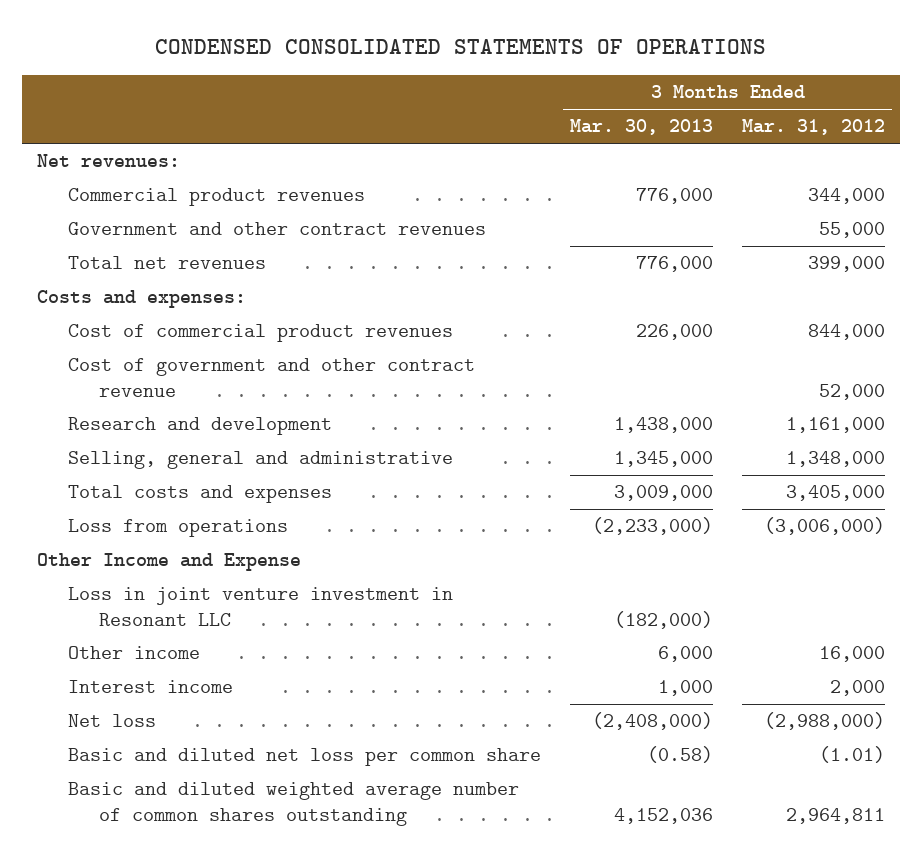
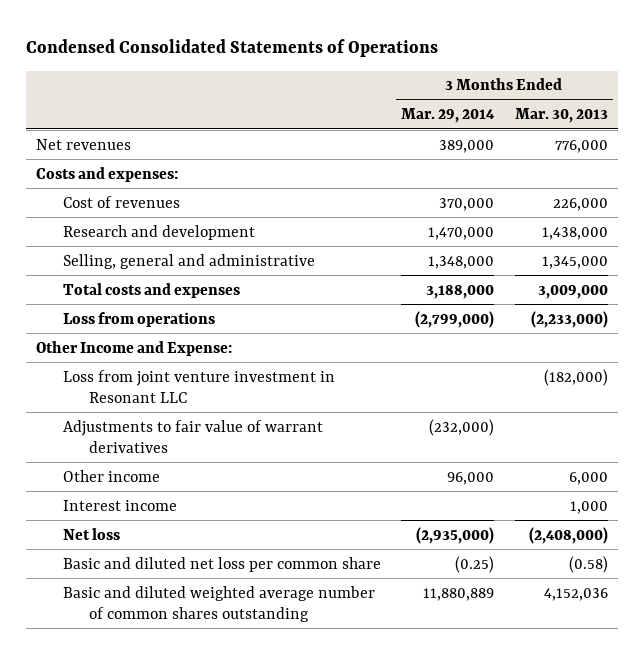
- CONDENSED CONSOLIDATED STATEMENTS OF OPERATIONS
+ Condensed Consolidated Statements of Operations
- | 3 Months Ended Mar. 30, 2013 | 3 Months Ended Mar. 31, 2012
+ | 3 Months Ended Mar. 29, 2014 | 3 Months Ended Mar. 30, 2013
- Net revenues:
- Commercial product revenues | 776,000 | 344,000
- Government and other contract revenues | | 55,000
- Total net revenues | 776,000 | 399,000
+ Net revenues | 389,000 | 776,000
- Cost of commercial product revenues | 226,000 | 844,000
- Cost of government and other contract revenue | | 52,000
+ Cost of revenues | 370,000 | 226,000
- Other Income and Expense
- Loss in joint venture investment in Resonant LLC | (182,000) |
+ Other Income and Expense:
+ Loss from joint venture investment in Resonant LLC | | (182,000)
+ Adjustments to fair value of warrant derivatives | (232,000) |

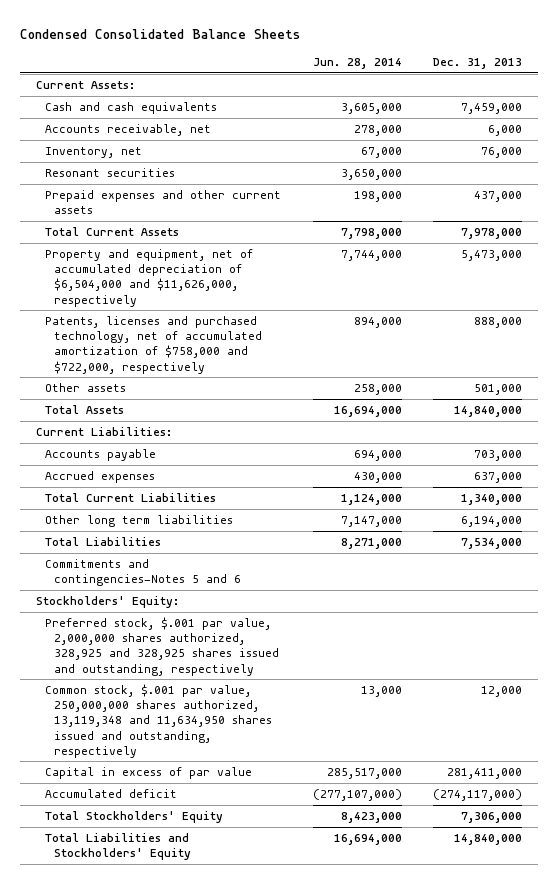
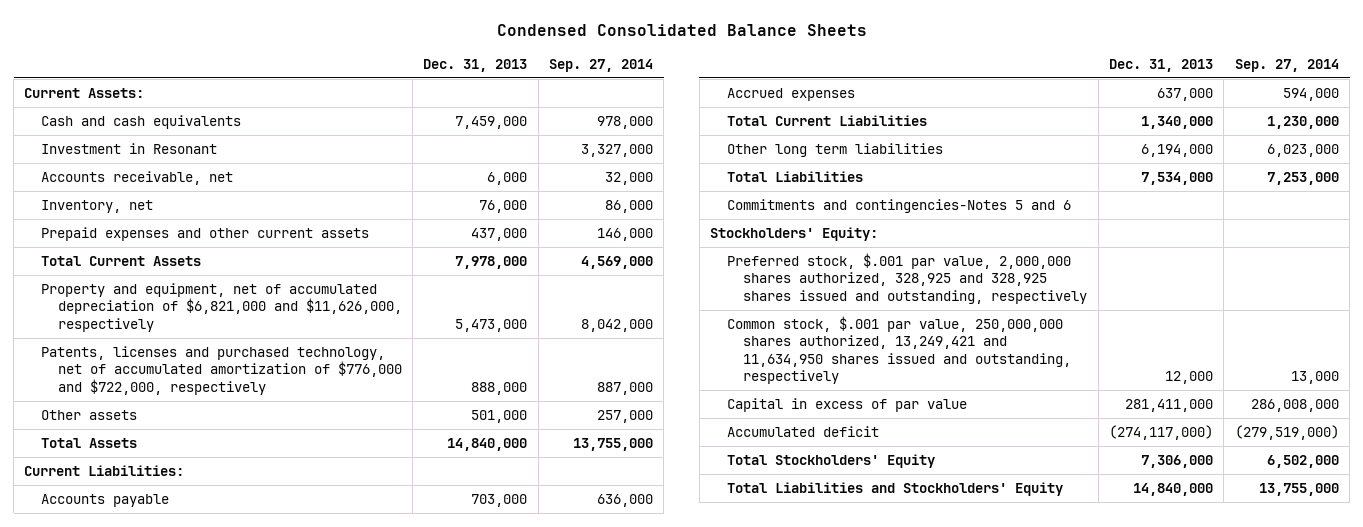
- | Jun. 28, 2014 | Dec. 31, 2013
+ | Dec. 31, 2013 | Sep. 27, 2014
+ Investment in Resonant | | 3,327,000
- Resonant securities | 3,650,000 |
- Property and equipment, net of accumulated depreciation of $6,504,000 and $11,626,000, respectively | 7,744,000 | 5,473,000
- Patents, licenses and purchased technology, net of accumulated amortization of $758,000 and $722,000, respectively | 894,000 | 888,000
+ Property and equipment, net of accumulated depreciation of $6,821,000 and $11,626,000, respectively | 5,473,000 | 8,042,000
+ Patents, licenses and purchased technology, net of accumulated amortization of $776,000 and $722,000, respectively | 888,000 | 887,000
- Common stock, $.001 par value, 250,000,000 shares authorized, 13,119,348 and 11,634,950 shares issued and outstanding, respectively | 13,000 | 12,000
+ Common stock, $.001 par value, 250,000,000 shares authorized, 13,249,421 and 11,634,950 shares issued and outstanding, respectively | 12,000 | 13,000

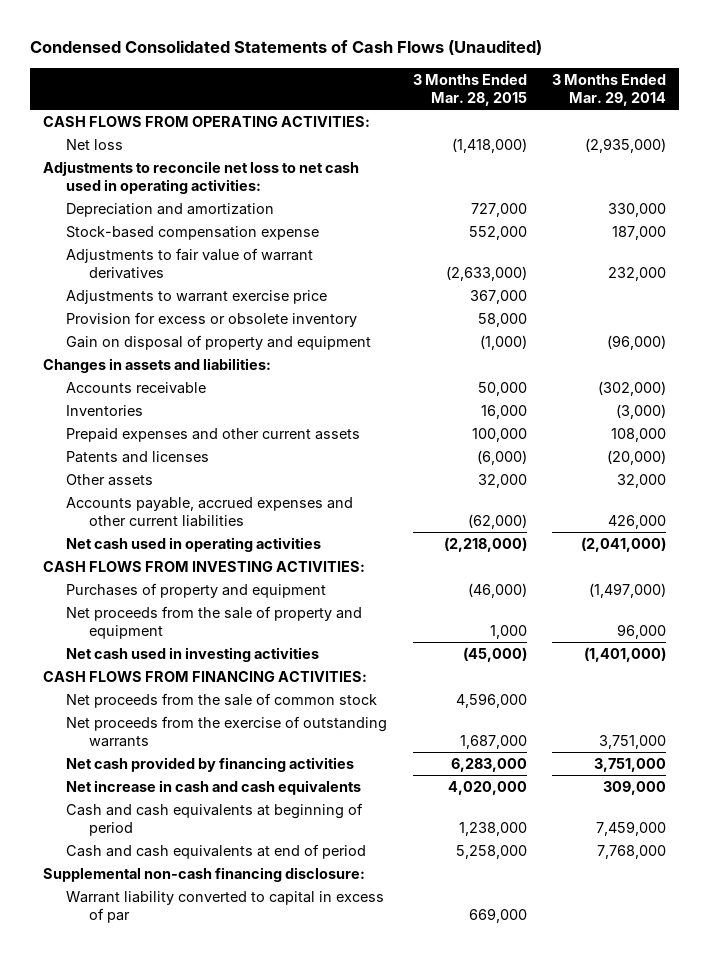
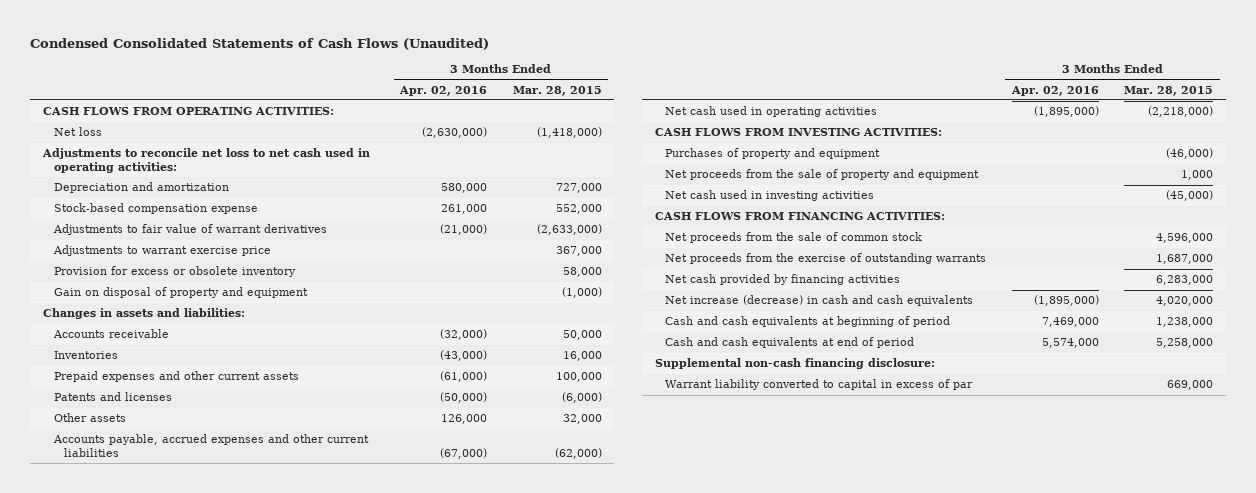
- | 3 Months Ended Mar. 28, 2015 | 3 Months Ended Mar. 29, 2014
+ | 3 Months Ended Apr. 02, 2016 | 3 Months Ended Mar. 28, 2015
- Net increase in cash and cash equivalents | 4,020,000 | 309,000
+ Net increase (decrease) in cash and cash equivalents | (1,895,000) | 4,020,000

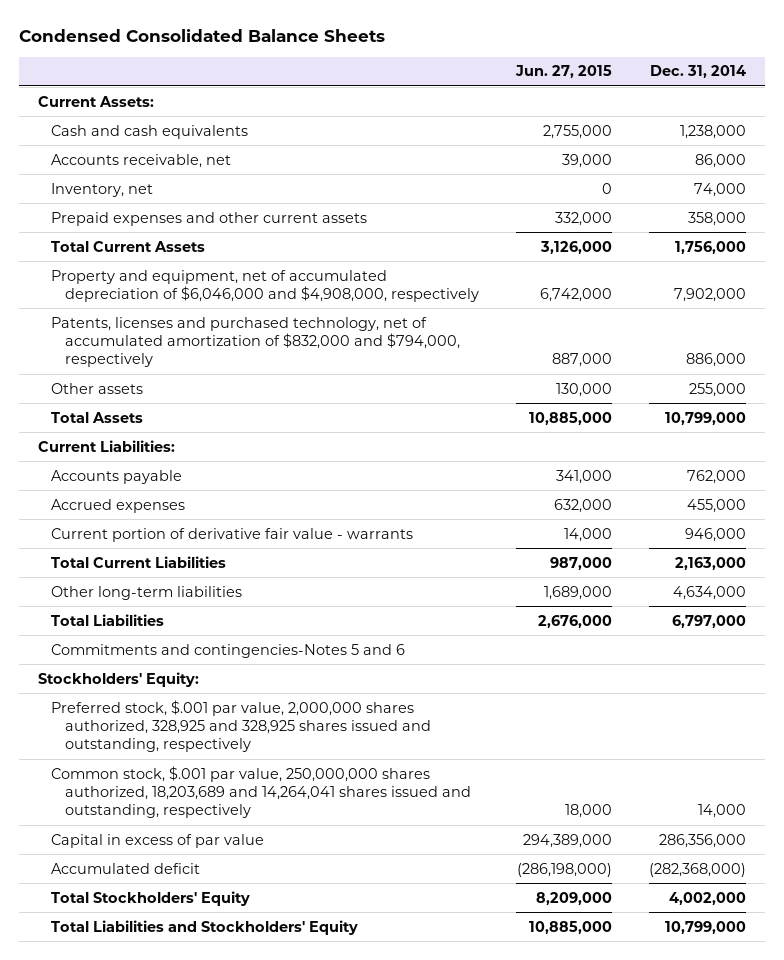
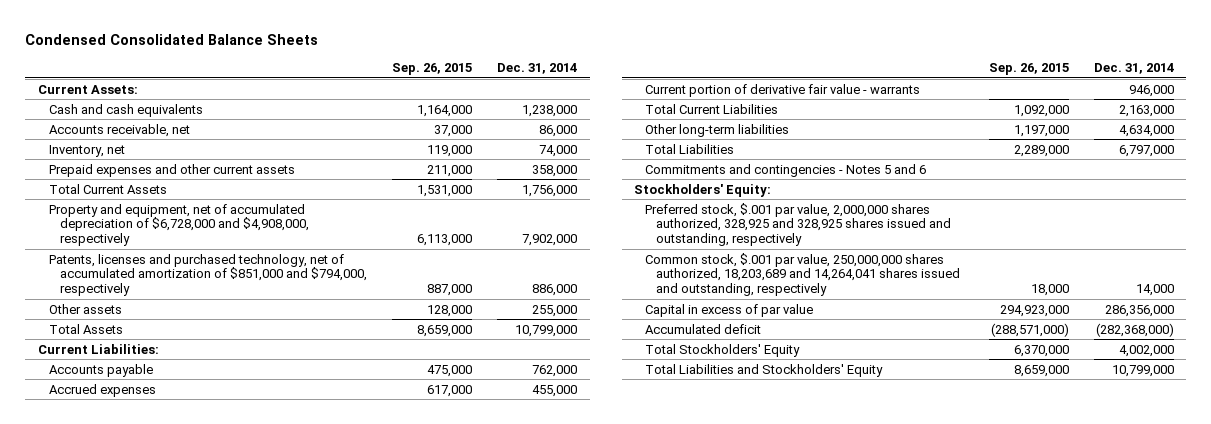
- | Jun. 27, 2015 | Dec. 31, 2014
+ | Sep. 26, 2015 | Dec. 31, 2014
- Property and equipment, net of accumulated depreciation of $6,046,000 and $4,908,000, respectively | 6,742,000 | 7,902,000
- Patents, licenses and purchased technology, net of accumulated amortization of $832,000 and $794,000, respectively | 887,000 | 886,000
+ Property and equipment, net of accumulated depreciation of $6,728,000 and $4,908,000, respectively | 6,113,000 | 7,902,000
+ Patents, licenses and purchased technology, net of accumulated amortization of $851,000 and $794,000, respectively | 887,000 | 886,000
- Commitments and contingencies-Notes 5 and 6
+ Commitments and contingencies - Notes 5 and 6

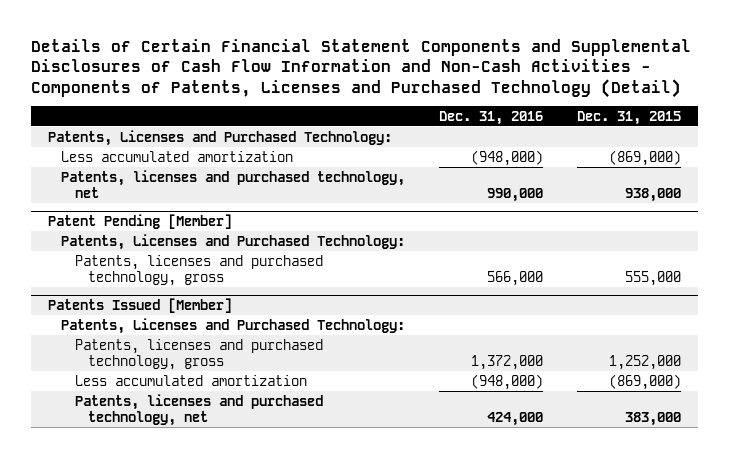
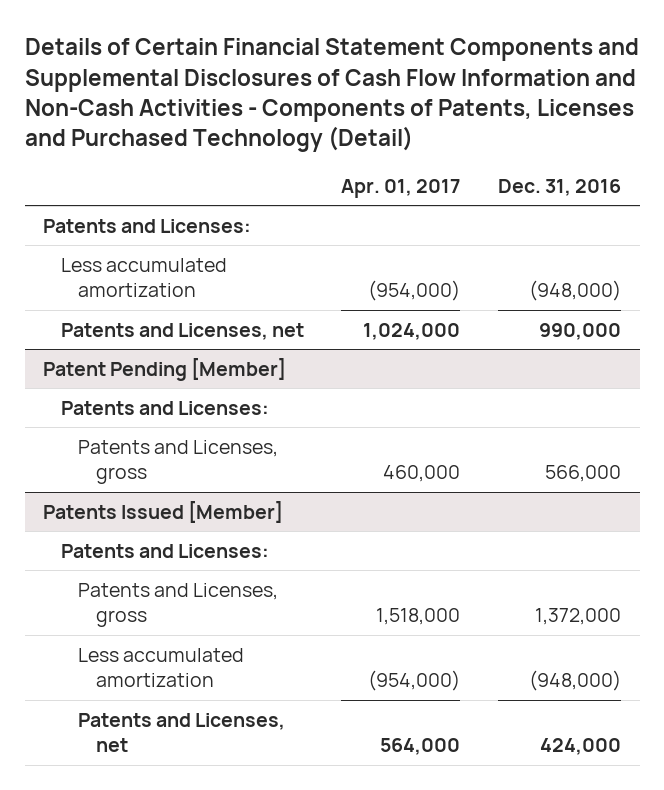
- | Dec. 31, 2016 | Dec. 31, 2015
+ | Apr. 01, 2017 | Dec. 31, 2016
- Patents, Licenses and Purchased Technology:
+ Patents and Licenses:
- Patents, licenses and purchased technology, net | 990,000 | 938,000
+ Patents and Licenses, net | 1,024,000 | 990,000
@ Patent Pending [Member]
- Patents, Licenses and Purchased Technology:
- Patents, licenses and purchased technology, gross | 566,000 | 555,000
+ Patents and Licenses:
+ Patents and Licenses, gross | 460,000 | 566,000
@ Patents Issued [Member]
- Patents, Licenses and Purchased Technology:
- Patents, licenses and purchased technology, gross | 1,372,000 | 1,252,000
+ Patents and Licenses:
+ Patents and Licenses, gross | 1,518,000 | 1,372,000
- Patents, licenses and purchased technology, net | 424,000 | 383,000
+ Patents and Licenses, net | 564,000 | 424,000

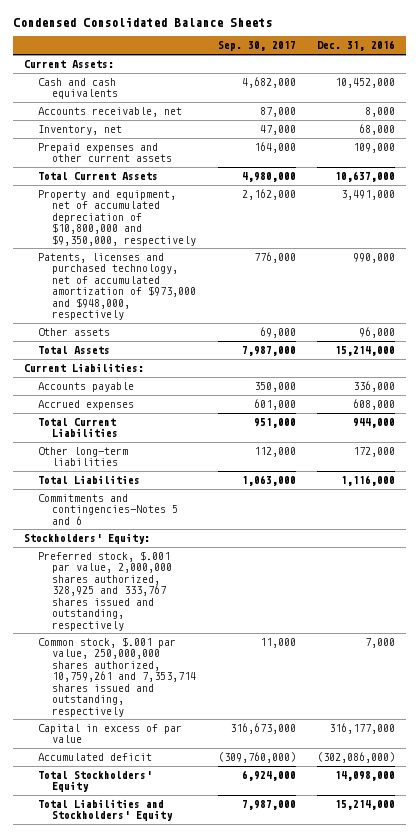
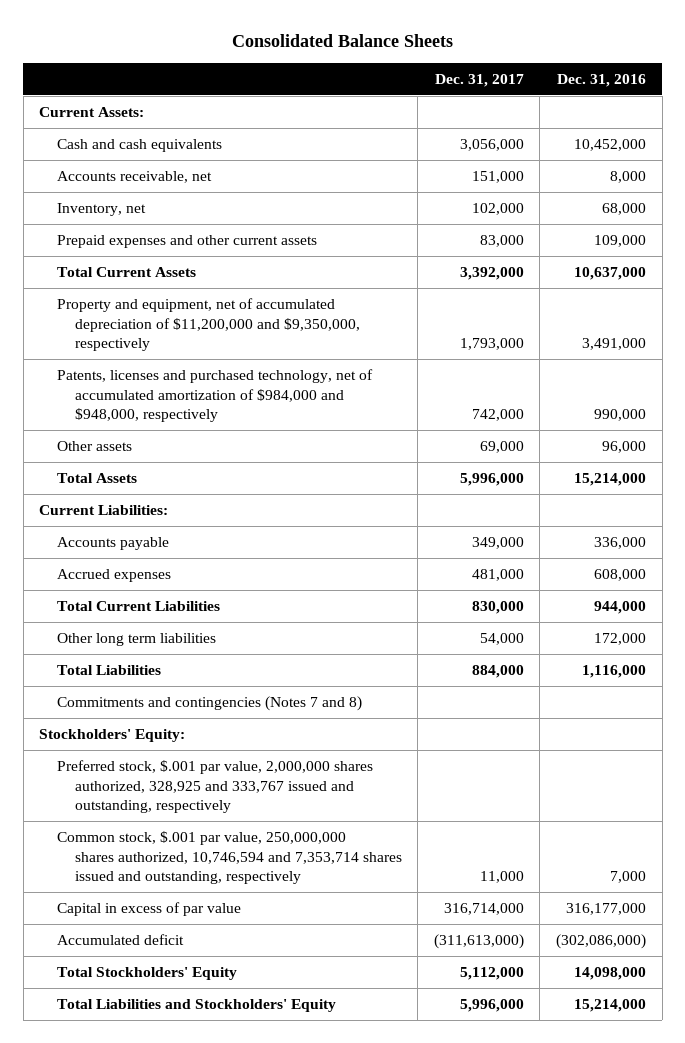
- Condensed Consolidated Balance Sheets
+ Consolidated Balance Sheets
- | Sep. 30, 2017 | Dec. 31, 2016
+ | Dec. 31, 2017 | Dec. 31, 2016
- Property and equipment, net of accumulated depreciation of $10,800,000 and $9,350,000, respectively | 2,162,000 | 3,491,000
- Patents, licenses and purchased technology, net of accumulated amortization of $973,000 and $948,000, respectively | 776,000 | 990,000
+ Property and equipment, net of accumulated depreciation of $11,200,000 and $9,350,000, respectively | 1,793,000 | 3,491,000
+ Patents, licenses and purchased technology, net of accumulated amortization of $984,000 and $948,000, respectively | 742,000 | 990,000
- Other long-term liabilities | 112,000 | 172,000
+ Other long term liabilities | 54,000 | 172,000
- Commitments and contingencies-Notes 5 and 6
+ Commitments and contingencies (Notes 7 and 8)
- Preferred stock, $.001 par value, 2,000,000 shares authorized, 328,925 and 333,767 shares issued and outstanding, respectively
- Common stock, $.001 par value, 250,000,000 shares authorized, 10,759,261 and 7,353,714 shares issued and outstanding, respectively | 11,000 | 7,000
+ Preferred stock, $.001 par value, 2,000,000 shares authorized, 328,925 and 333,767 issued and outstanding, respectively
+ Common stock, $.001 par value, 250,000,000 shares authorized, 10,746,594 and 7,353,714 shares issued and outstanding, respectively | 11,000 | 7,000

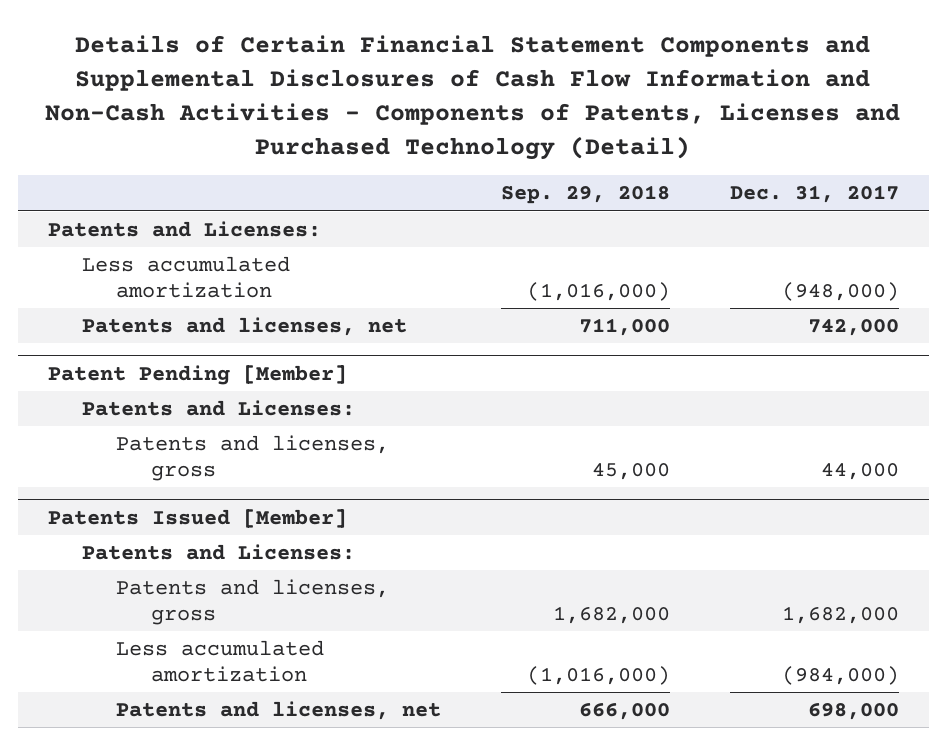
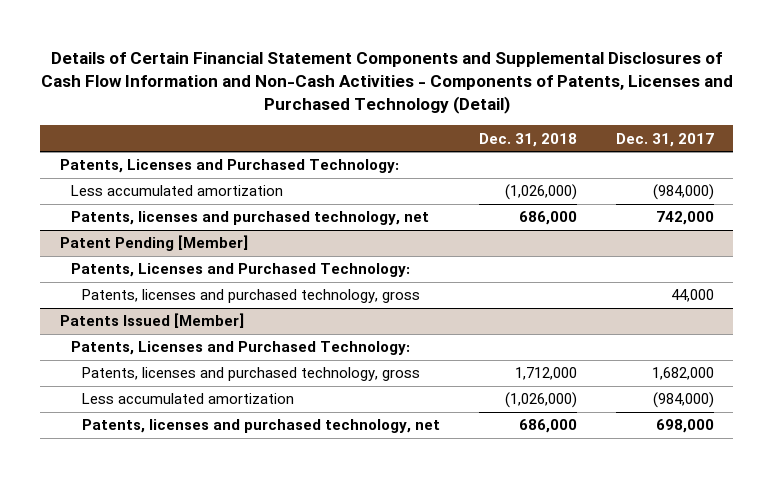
- | Sep. 29, 2018 | Dec. 31, 2017
+ | Dec. 31, 2018 | Dec. 31, 2017
- Patents and Licenses:
- Less accumulated amortization | (1,016,000) | (948,000)
- Patents and licenses, net | 711,000 | 742,000
+ Patents, Licenses and Purchased Technology:
+ Less accumulated amortization | (1,026,000) | (984,000)
+ Patents, licenses and purchased technology, net | 686,000 | 742,000
@ Patent Pending [Member]
- Patents and Licenses:
- Patents and licenses, gross | 45,000 | 44,000
+ Patents, Licenses and Purchased Technology:
+ Patents, licenses and purchased technology, gross | | 44,000
@ Patents Issued [Member]
- Patents and Licenses:
- Patents and licenses, gross | 1,682,000 | 1,682,000
+ Patents, Licenses and Purchased Technology:
+ Patents, licenses and purchased technology, gross | 1,712,000 | 1,682,000
- Patents and licenses, net | 666,000 | 698,000
+ Patents, licenses and purchased technology, net | 686,000 | 698,000

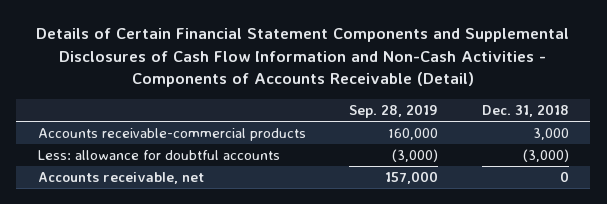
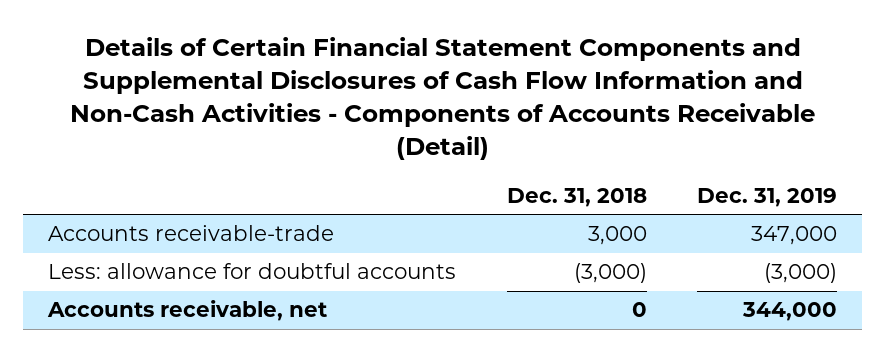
- | Sep. 28, 2019 | Dec. 31, 2018
+ | Dec. 31, 2018 | Dec. 31, 2019
- Accounts receivable-commercial products | 160,000 | 3,000
+ Accounts receivable-trade | 3,000 | 347,000

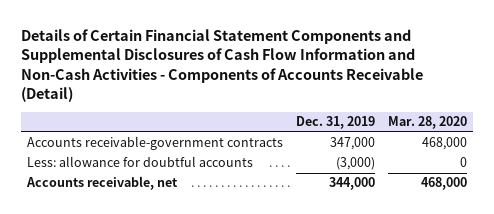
- | Dec. 31, 2018 | Dec. 31, 2019
+ | Dec. 31, 2019 | Mar. 28, 2020
- Accounts receivable-trade | 3,000 | 347,000
+ Accounts receivable-government contracts | 347,000 | 468,000

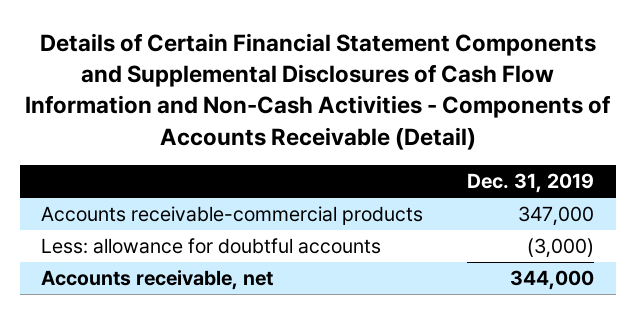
- | Dec. 31, 2019 | Mar. 28, 2020
+ | Dec. 31, 2019
- Accounts receivable-government contracts | 347,000 | 468,000
+ Accounts receivable-commercial products | 347,000

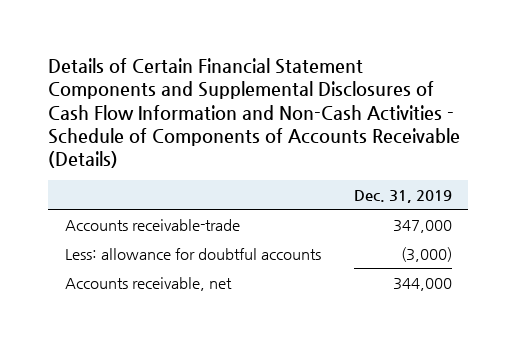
- Details of Certain Financial Statement Components and Supplemental Disclosures of Cash Flow Information and Non-Cash Activities - Components of Accounts Receivable (Detail)
+ Details of Certain Financial Statement Components and Supplemental Disclosures of Cash Flow Information and Non-Cash Activities - Schedule of Components of Accounts Receivable (Details)
- Accounts receivable-commercial products | 347,000
+ Accounts receivable-trade | 347,000

